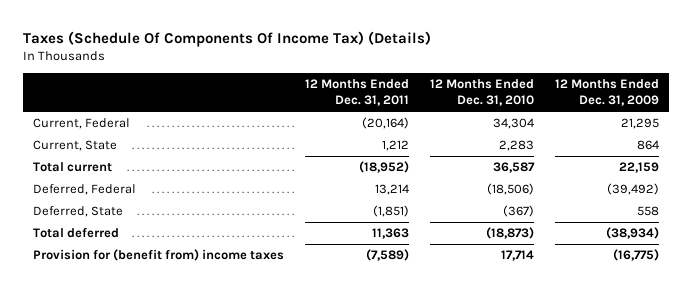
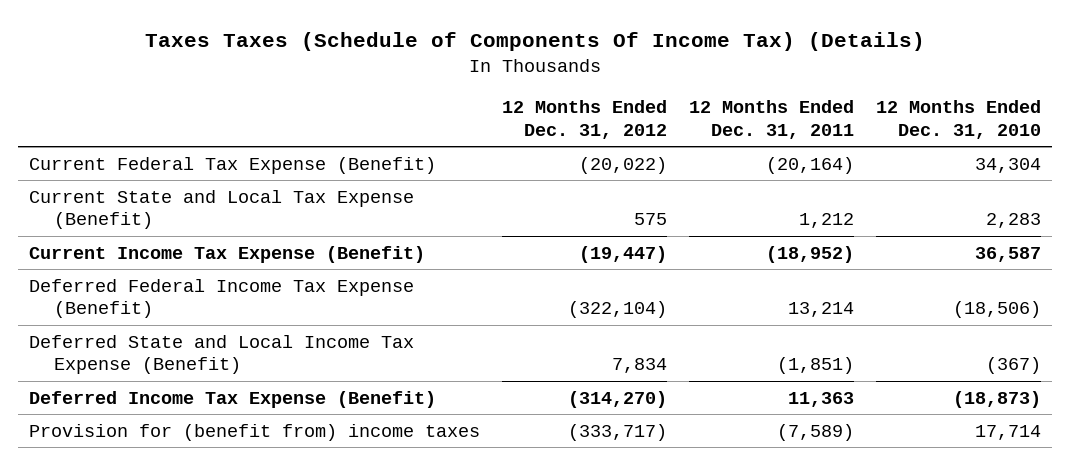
- Taxes (Schedule Of Components Of Income Tax) (Details)
+ Taxes Taxes (Schedule of Components Of Income Tax) (Details)
- | 12 Months Ended Dec. 31, 2011 | 12 Months Ended Dec. 31, 2010 | 12 Months Ended Dec. 31, 2009
+ | 12 Months Ended Dec. 31, 2012 | 12 Months Ended Dec. 31, 2011 | 12 Months Ended Dec. 31, 2010
- Current, Federal | (20,164) | 34,304 | 21,295
- Current, State | 1,212 | 2,283 | 864
- Total current | (18,952) | 36,587 | 22,159
- Deferred, Federal | 13,214 | (18,506) | (39,492)
- Deferred, State | (1,851) | (367) | 558
- Total deferred | 11,363 | (18,873) | (38,934)
+ Current Federal Tax Expense (Benefit) | (20,022) | (20,164) | 34,304
+ Current State and Local Tax Expense (Benefit) | 575 | 1,212 | 2,283
+ Current Income Tax Expense (Benefit) | (19,447) | (18,952) | 36,587
+ Deferred Federal Income Tax Expense (Benefit) | (322,104) | 13,214 | (18,506)
+ Deferred State and Local Income Tax Expense (Benefit) | 7,834 | (1,851) | (367)
+ Deferred Income Tax Expense (Benefit) | (314,270) | 11,363 | (18,873)

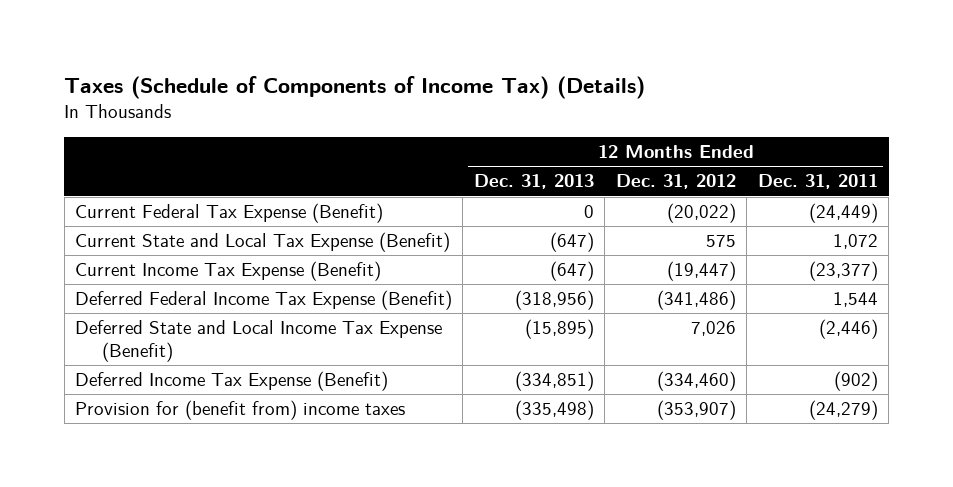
- Taxes Taxes (Schedule of Components Of Income Tax) (Details)
+ Taxes (Schedule of Components of Income Tax) (Details)
- | 12 Months Ended Dec. 31, 2012 | 12 Months Ended Dec. 31, 2011 | 12 Months Ended Dec. 31, 2010
+ | 12 Months Ended Dec. 31, 2013 | 12 Months Ended Dec. 31, 2012 | 12 Months Ended Dec. 31, 2011
- Current Federal Tax Expense (Benefit) | (20,022) | (20,164) | 34,304
- Current State and Local Tax Expense (Benefit) | 575 | 1,212 | 2,283
- Current Income Tax Expense (Benefit) | (19,447) | (18,952) | 36,587
- Deferred Federal Income Tax Expense (Benefit) | (322,104) | 13,214 | (18,506)
- Deferred State and Local Income Tax Expense (Benefit) | 7,834 | (1,851) | (367)
- Deferred Income Tax Expense (Benefit) | (314,270) | 11,363 | (18,873)
- Provision for (benefit from) income taxes | (333,717) | (7,589) | 17,714
+ Current Federal Tax Expense (Benefit) | 0 | (20,022) | (24,449)
+ Current State and Local Tax Expense (Benefit) | (647) | 575 | 1,072
+ Current Income Tax Expense (Benefit) | (647) | (19,447) | (23,377)
+ Deferred Federal Income Tax Expense (Benefit) | (318,956) | (341,486) | 1,544
+ Deferred State and Local Income Tax Expense (Benefit) | (15,895) | 7,026 | (2,446)
+ Deferred Income Tax Expense (Benefit) | (334,851) | (334,460) | (902)
+ Provision for (benefit from) income taxes | (335,498) | (353,907) | (24,279)

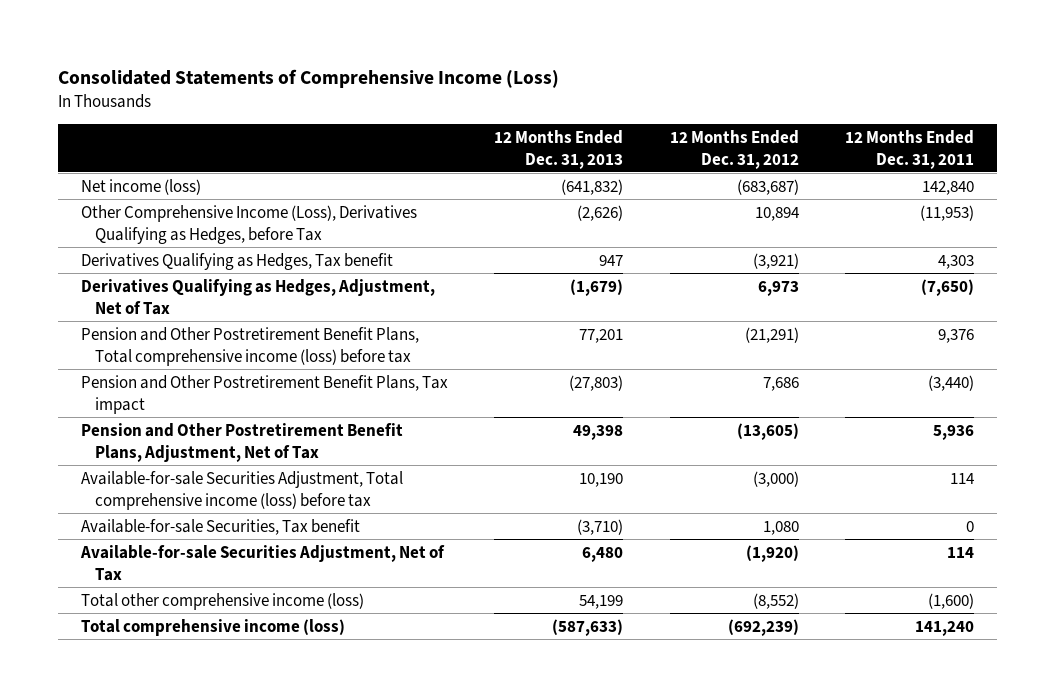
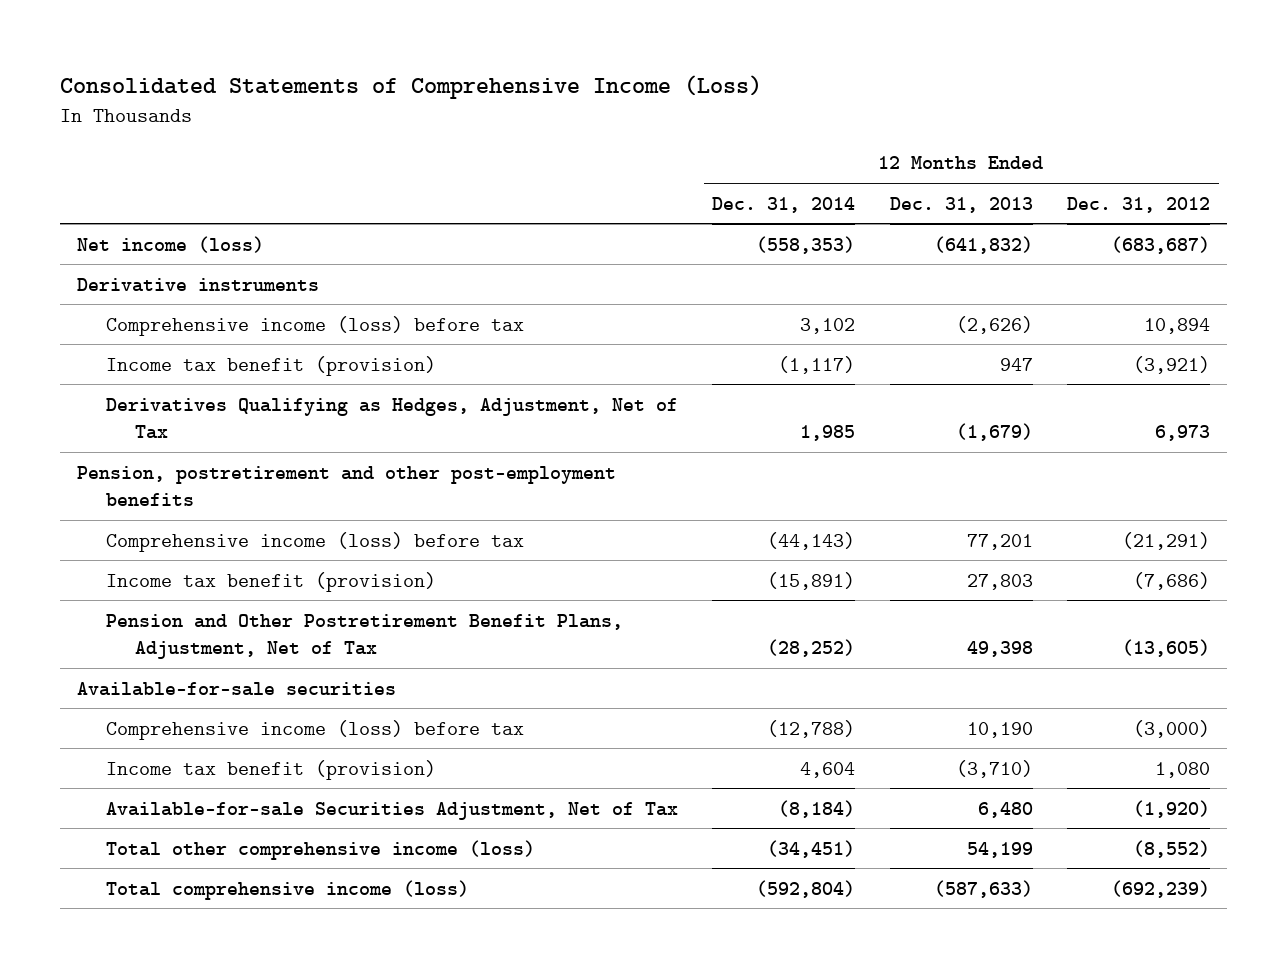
- | 12 Months Ended Dec. 31, 2013 | 12 Months Ended Dec. 31, 2012 | 12 Months Ended Dec. 31, 2011
+ | 12 Months Ended Dec. 31, 2014 | 12 Months Ended Dec. 31, 2013 | 12 Months Ended Dec. 31, 2012
- Other Comprehensive Income (Loss), Derivatives Qualifying as Hedges, before Tax | (2,626) | 10,894 | (11,953)
- Derivatives Qualifying as Hedges, Tax benefit | 947 | (3,921) | 4,303
+ Derivative instruments
+ Comprehensive income (loss) before tax | 3,102 | (2,626) | 10,894
+ Income tax benefit (provision) | (1,117) | 947 | (3,921)
- Pension and Other Postretirement Benefit Plans, Total comprehensive income (loss) before tax | 77,201 | (21,291) | 9,376
- Pension and Other Postretirement Benefit Plans, Tax impact | (27,803) | 7,686 | (3,440)
+ Pension, postretirement and other post-employment benefits
+ Comprehensive income (loss) before tax | (44,143) | 77,201 | (21,291)
+ Income tax benefit (provision) | (15,891) | 27,803 | (7,686)
- Available-for-sale Securities Adjustment, Total comprehensive income (loss) before tax | 10,190 | (3,000) | 114
- Available-for-sale Securities, Tax benefit | (3,710) | 1,080 | 0
+ Available-for-sale securities
+ Comprehensive income (loss) before tax | (12,788) | 10,190 | (3,000)
+ Income tax benefit (provision) | 4,604 | (3,710) | 1,080

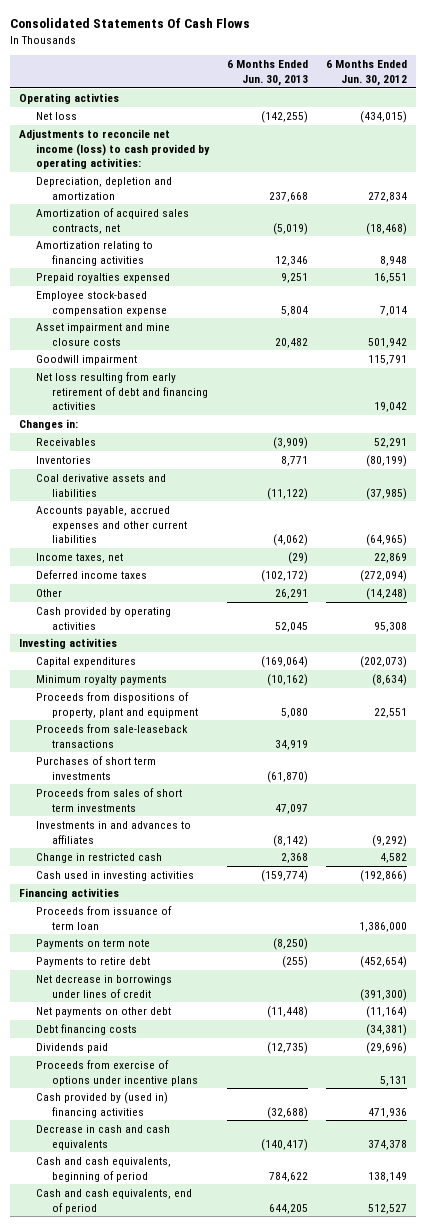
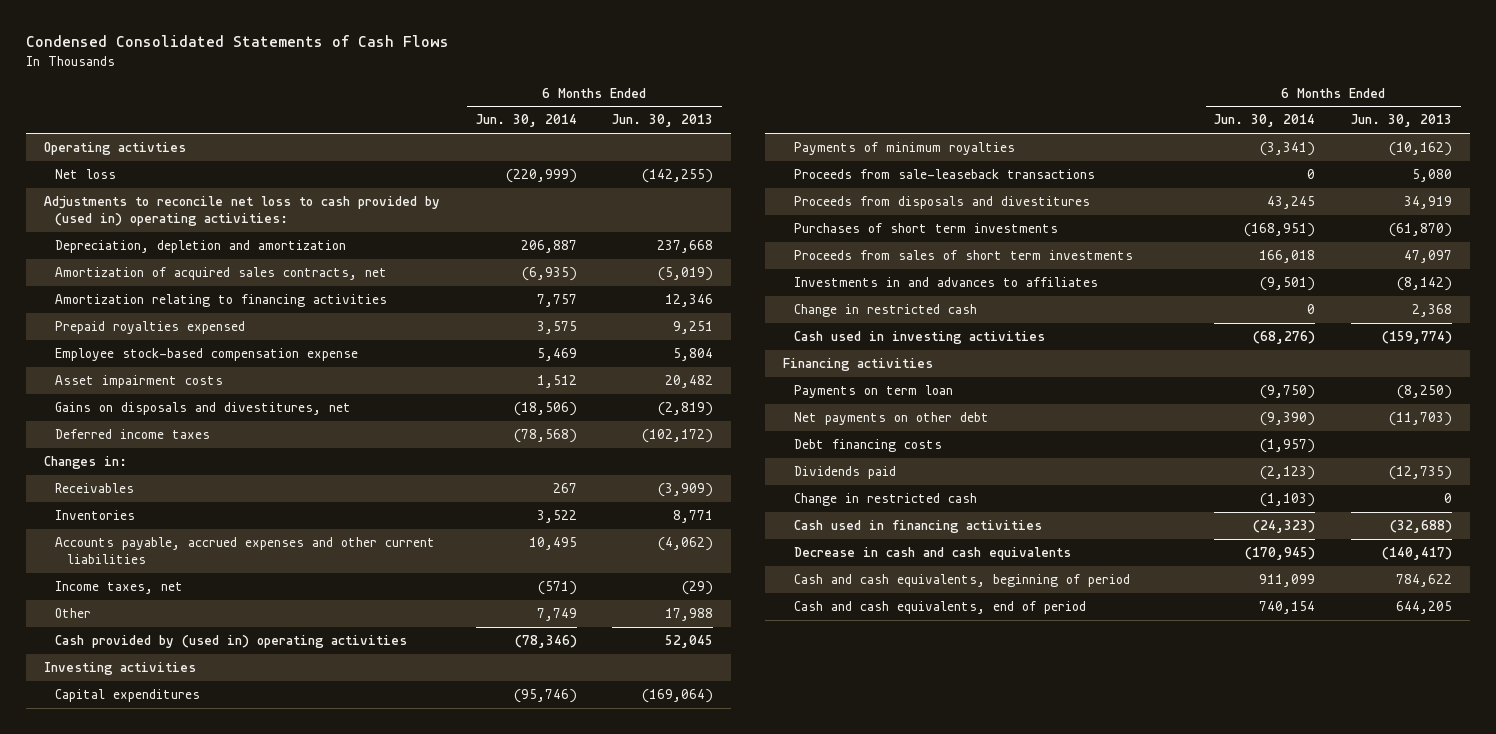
- Consolidated Statements Of Cash Flows
+ Condensed Consolidated Statements of Cash Flows
- | 6 Months Ended Jun. 30, 2013 | 6 Months Ended Jun. 30, 2012
+ | 6 Months Ended Jun. 30, 2014 | 6 Months Ended Jun. 30, 2013
- Adjustments to reconcile net income (loss) to cash provided by operating activities:
+ Adjustments to reconcile net loss to cash provided by (used in) operating activities:
- Asset impairment and mine closure costs | 20,482 | 501,942
- Goodwill impairment | | 115,791
- Net loss resulting from early retirement of debt and financing activities | | 19,042
+ Asset impairment costs | 1,512 | 20,482
+ Gains on disposals and divestitures, net | (18,506) | (2,819)
moved up: Deferred income taxes | (78,568) | (102,172)
- Coal derivative assets and liabilities | (11,122) | (37,985)
- Other | 26,291 | (14,248)
- Cash provided by operating activities | 52,045 | 95,308
+ Other | 7,749 | 17,988
+ Cash provided by (used in) operating activities | (78,346) | 52,045
- Minimum royalty payments | (10,162) | (8,634)
- Proceeds from dispositions of property, plant and equipment | 5,080 | 22,551
- Proceeds from sale-leaseback transactions | 34,919 |
+ Payments of minimum royalties | (3,341) | (10,162)
+ Proceeds from sale-leaseback transactions | 0 | 5,080
+ Proceeds from disposals and divestitures | 43,245 | 34,919
- Proceeds from issuance of term loan | | 1,386,000
- Payments on term note | (8,250) |
- Payments to retire debt | (255) | (452,654)
- Net decrease in borrowings under lines of credit | | (391,300)
- Net payments on other debt | (11,448) | (11,164)
+ Payments on term loan | (9,750) | (8,250)
+ Net payments on other debt | (9,390) | (11,703)
- Proceeds from exercise of options under incentive plans | | 5,131
- Cash provided by (used in) financing activities | (32,688) | 471,936
+ Change in restricted cash | (1,103) | 0
+ Cash used in financing activities | (24,323) | (32,688)

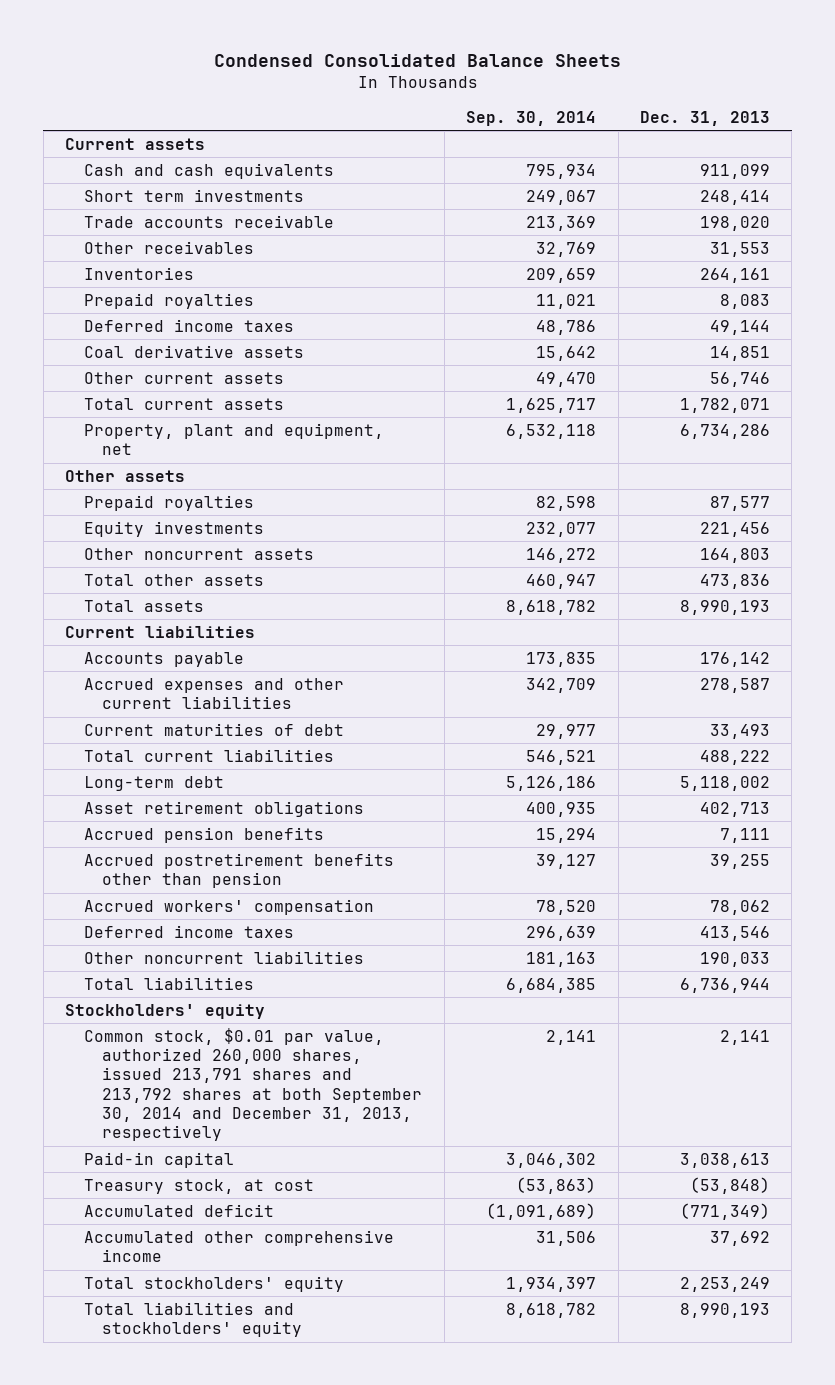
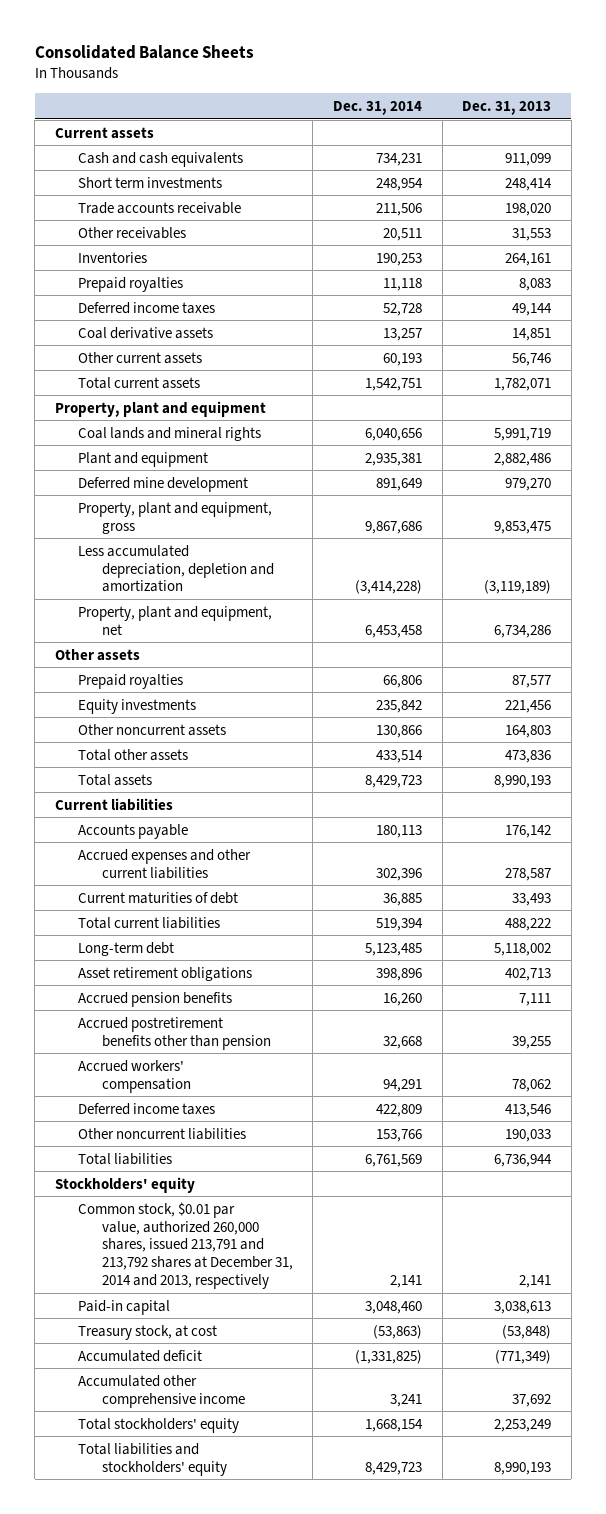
- Condensed Consolidated Balance Sheets
+ Consolidated Balance Sheets
- | Sep. 30, 2014 | Dec. 31, 2013
+ | Dec. 31, 2014 | Dec. 31, 2013
+ Property, plant and equipment
+ Coal lands and mineral rights | 6,040,656 | 5,991,719
+ Plant and equipment | 2,935,381 | 2,882,486
+ Deferred mine development | 891,649 | 979,270
+ Property, plant and equipment, gross | 9,867,686 | 9,853,475
+ Less accumulated depreciation, depletion and amortization | (3,414,228) | (3,119,189)
- Common stock, $0.01 par value, authorized 260,000 shares, issued 213,791 shares and 213,792 shares at both September 30, 2014 and December 31, 2013, respectively | 2,141 | 2,141
+ Common stock, $0.01 par value, authorized 260,000 shares, issued 213,791 and 213,792 shares at December 31, 2014 and 2013, respectively | 2,141 | 2,141

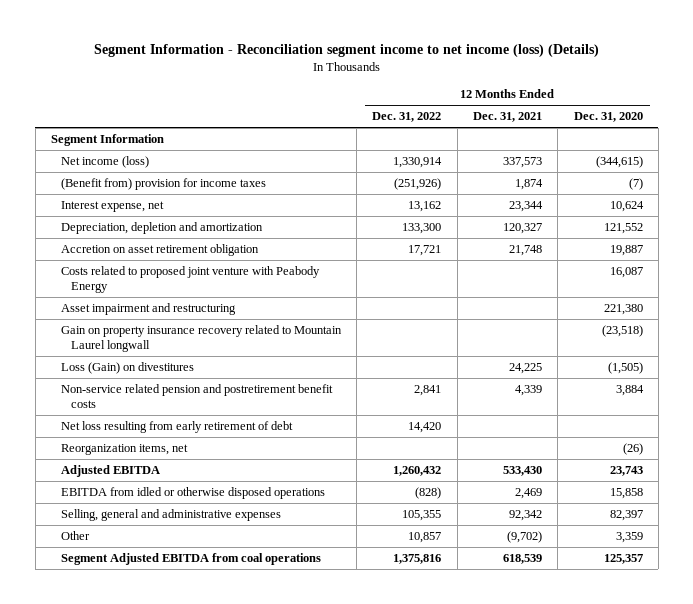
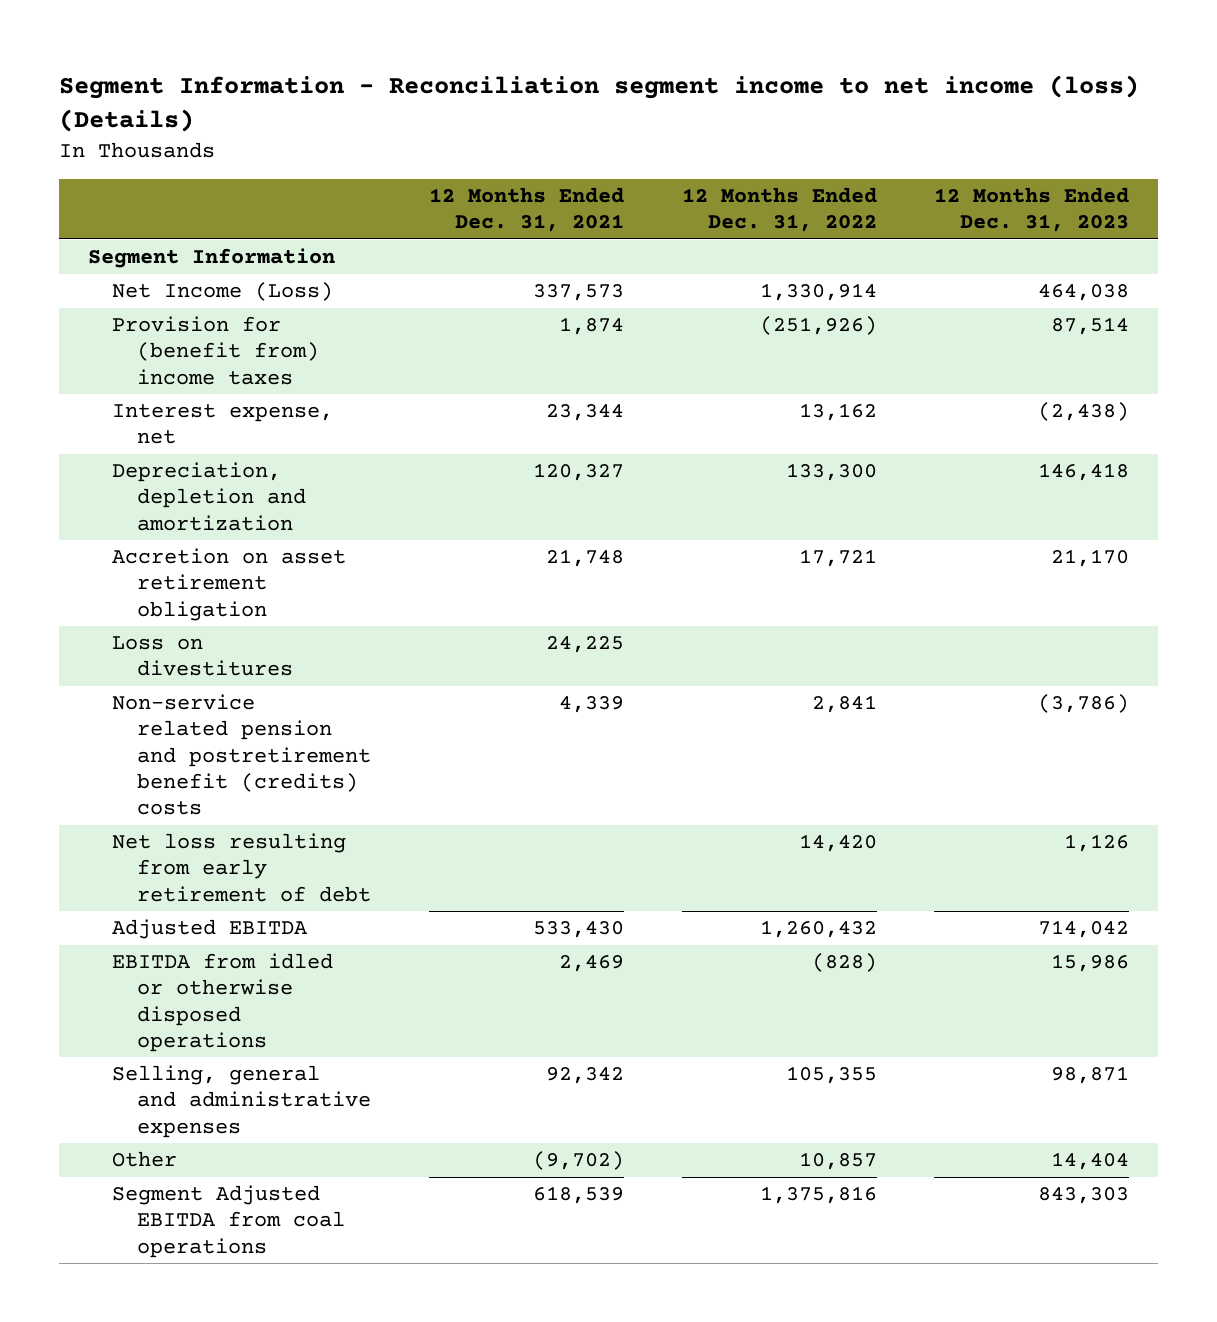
- | 12 Months Ended Dec. 31, 2022 | 12 Months Ended Dec. 31, 2021 | 12 Months Ended Dec. 31, 2020
+ | 12 Months Ended Dec. 31, 2021 | 12 Months Ended Dec. 31, 2022 | 12 Months Ended Dec. 31, 2023
- Net income (loss) | 1,330,914 | 337,573 | (344,615)
- (Benefit from) provision for income taxes | (251,926) | 1,874 | (7)
+ Net Income (Loss) | 337,573 | 1,330,914 | 464,038
+ Provision for (benefit from) income taxes | 1,874 | (251,926) | 87,514
- Costs related to proposed joint venture with Peabody Energy | | | 16,087
- Asset impairment and restructuring | | | 221,380
- Gain on property insurance recovery related to Mountain Laurel longwall | | | (23,518)
- Loss (Gain) on divestitures | | 24,225 | (1,505)
- Non-service related pension and postretirement benefit costs | 2,841 | 4,339 | 3,884
+ Loss on divestitures | 24,225 | |
+ Non-service related pension and postretirement benefit (credits) costs | 4,339 | 2,841 | (3,786)
- Reorganization items, net | | | (26)

